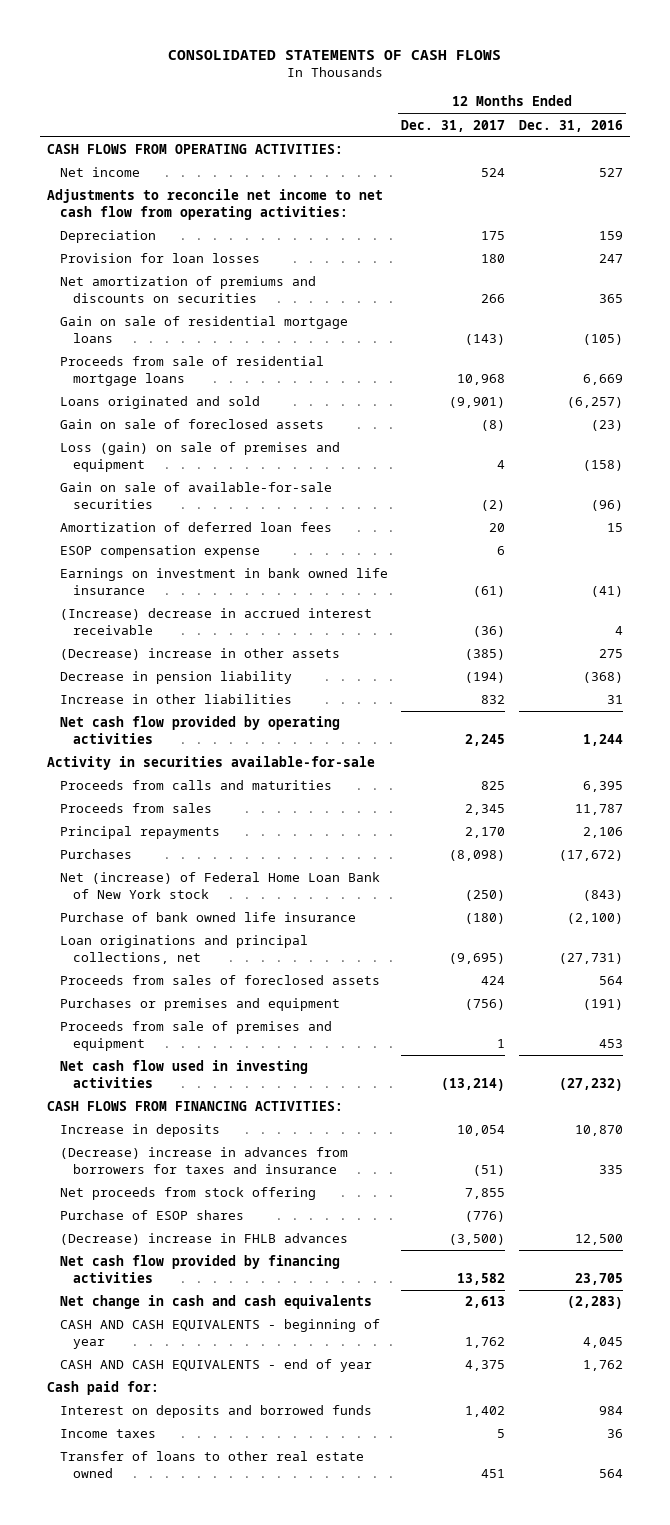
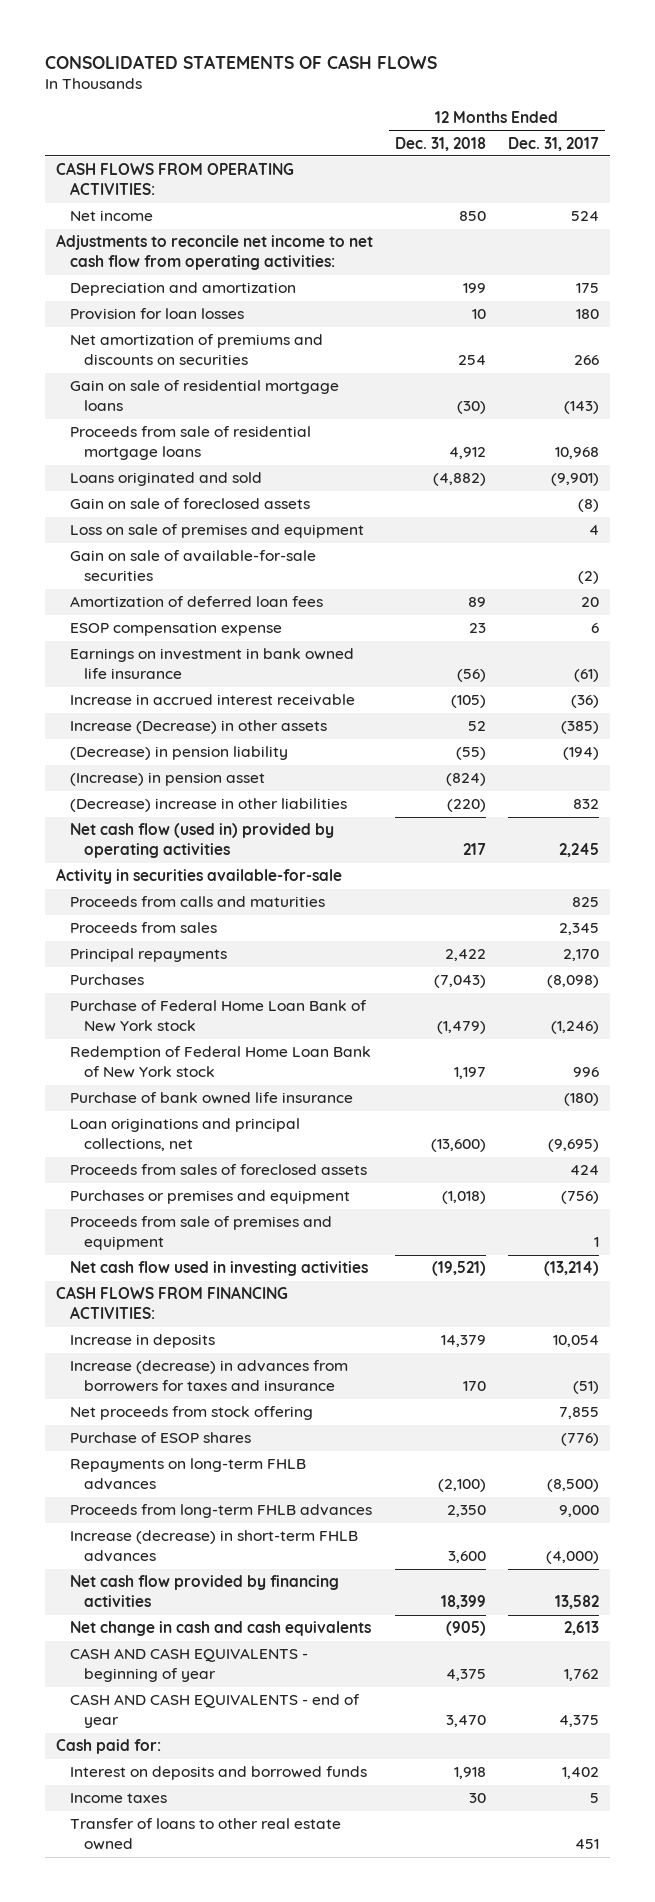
- | 12 Months Ended Dec. 31, 2017 | 12 Months Ended Dec. 31, 2016
+ | 12 Months Ended Dec. 31, 2018 | 12 Months Ended Dec. 31, 2017
- Depreciation | 175 | 159
+ Depreciation and amortization | 199 | 175
- Loss (gain) on sale of premises and equipment | 4 | (158)
+ Loss on sale of premises and equipment | | 4
- (Increase) decrease in accrued interest receivable | (36) | 4
- (Decrease) increase in other assets | (385) | 275
- Decrease in pension liability | (194) | (368)
- Increase in other liabilities | 832 | 31
- Net cash flow provided by operating activities | 2,245 | 1,244
+ Increase in accrued interest receivable | (105) | (36)
+ Increase (Decrease) in other assets | 52 | (385)
+ (Decrease) in pension liability | (55) | (194)
+ (Increase) in pension asset | (824) |
+ (Decrease) increase in other liabilities | (220) | 832
+ Net cash flow (used in) provided by operating activities | 217 | 2,245
- Net (increase) of Federal Home Loan Bank of New York stock | (250) | (843)
+ Purchase of Federal Home Loan Bank of New York stock | (1,479) | (1,246)
+ Redemption of Federal Home Loan Bank of New York stock | 1,197 | 996
- (Decrease) increase in advances from borrowers for taxes and insurance | (51) | 335
+ Increase (decrease) in advances from borrowers for taxes and insurance | 170 | (51)
- (Decrease) increase in FHLB advances | (3,500) | 12,500
+ Repayments on long-term FHLB advances | (2,100) | (8,500)
+ Proceeds from long-term FHLB advances | 2,350 | 9,000
+ Increase (decrease) in short-term FHLB advances | 3,600 | (4,000)

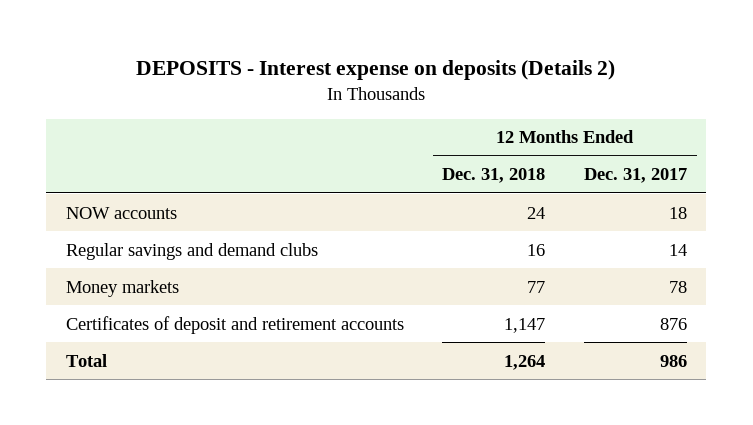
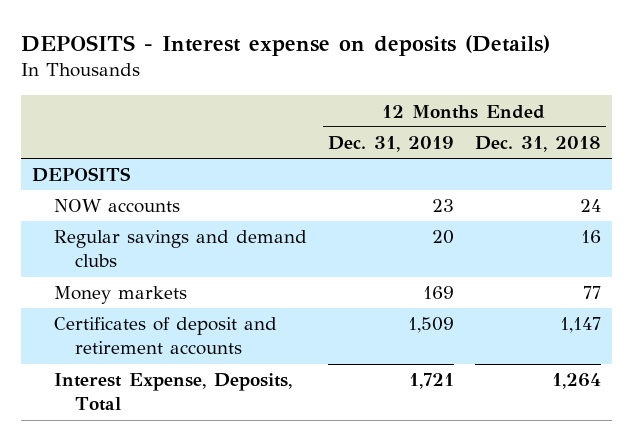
- DEPOSITS - Interest expense on deposits (Details 2)
+ DEPOSITS - Interest expense on deposits (Details)
- | 12 Months Ended Dec. 31, 2018 | 12 Months Ended Dec. 31, 2017
+ | 12 Months Ended Dec. 31, 2019 | 12 Months Ended Dec. 31, 2018
+ DEPOSITS
- Total | 1,264 | 986
+ Interest Expense, Deposits, Total | 1,721 | 1,264

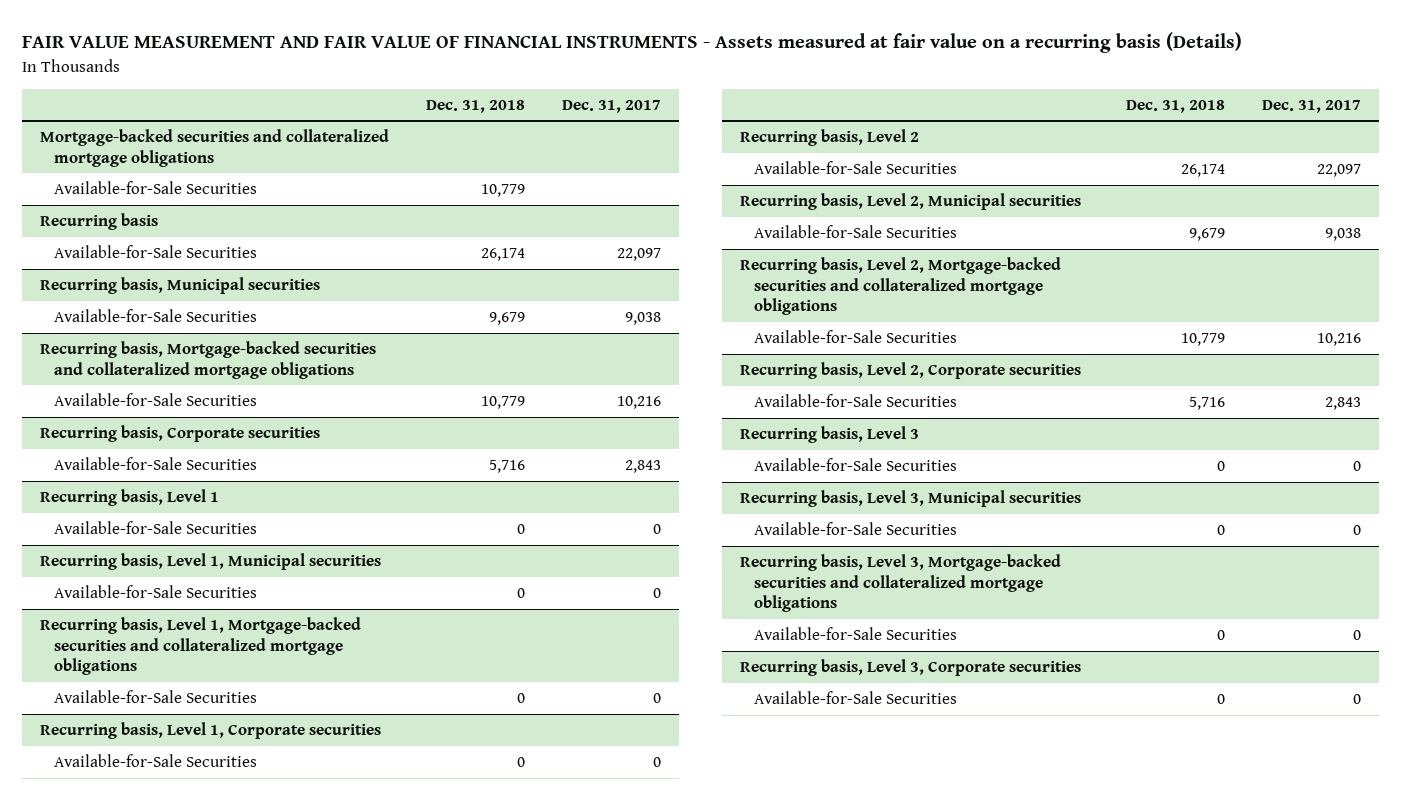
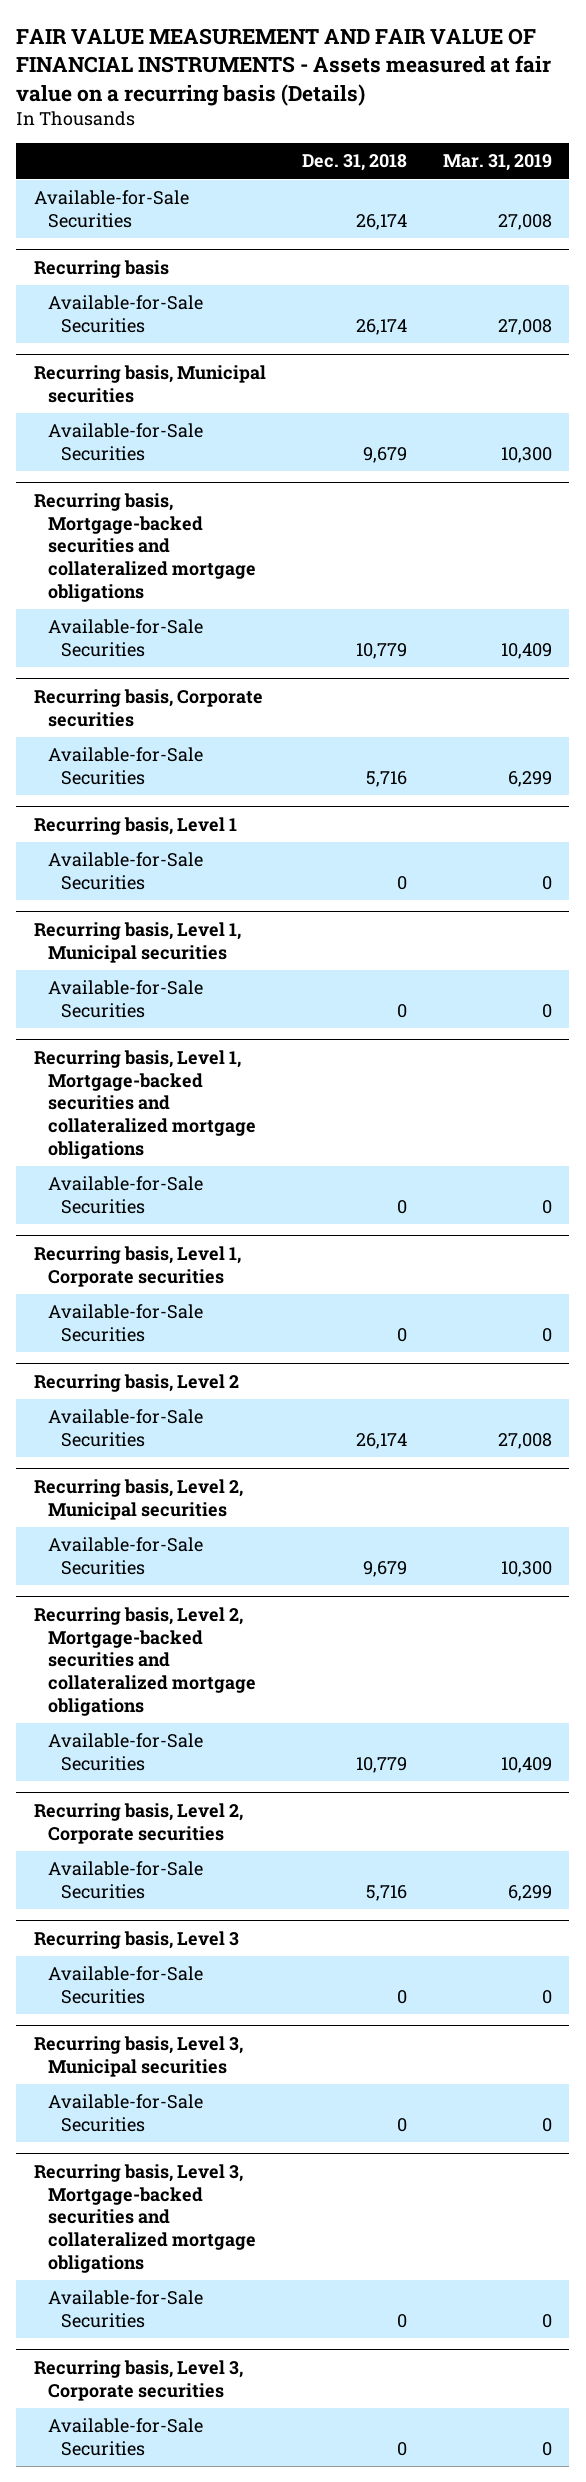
- | Dec. 31, 2018 | Dec. 31, 2017
+ | Dec. 31, 2018 | Mar. 31, 2019
- Mortgage-backed securities and collateralized mortgage obligations
- Available-for-Sale Securities | 10,779 |
+ Available-for-Sale Securities | 26,174 | 27,008

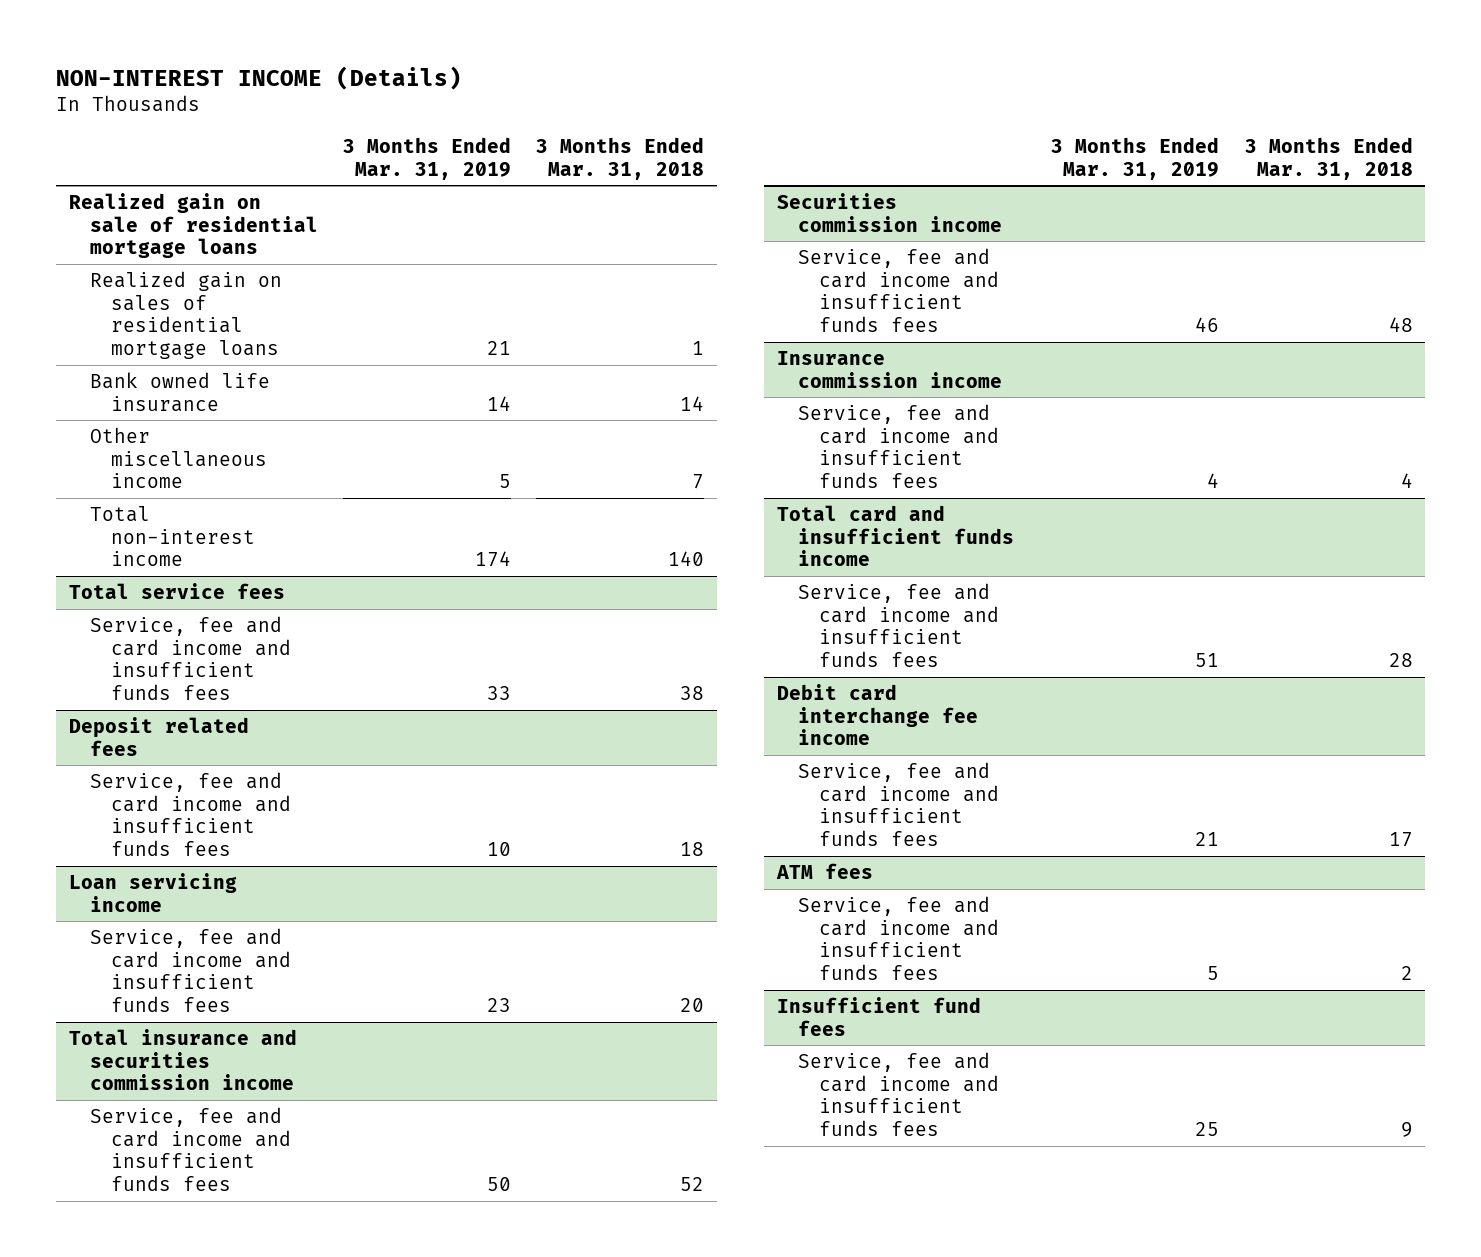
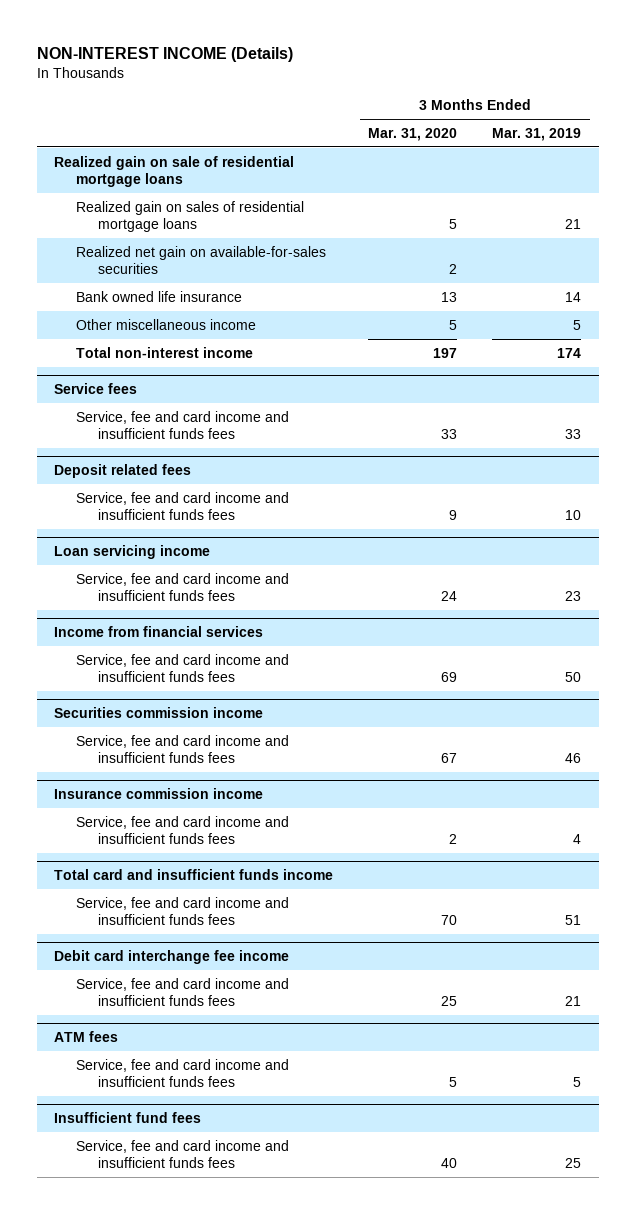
- | 3 Months Ended Mar. 31, 2019 | 3 Months Ended Mar. 31, 2018
+ | 3 Months Ended Mar. 31, 2020 | 3 Months Ended Mar. 31, 2019
+ Realized net gain on available-for-sales securities | 2 |
- Total service fees
+ Service fees
- Total insurance and securities commission income
+ Income from financial services

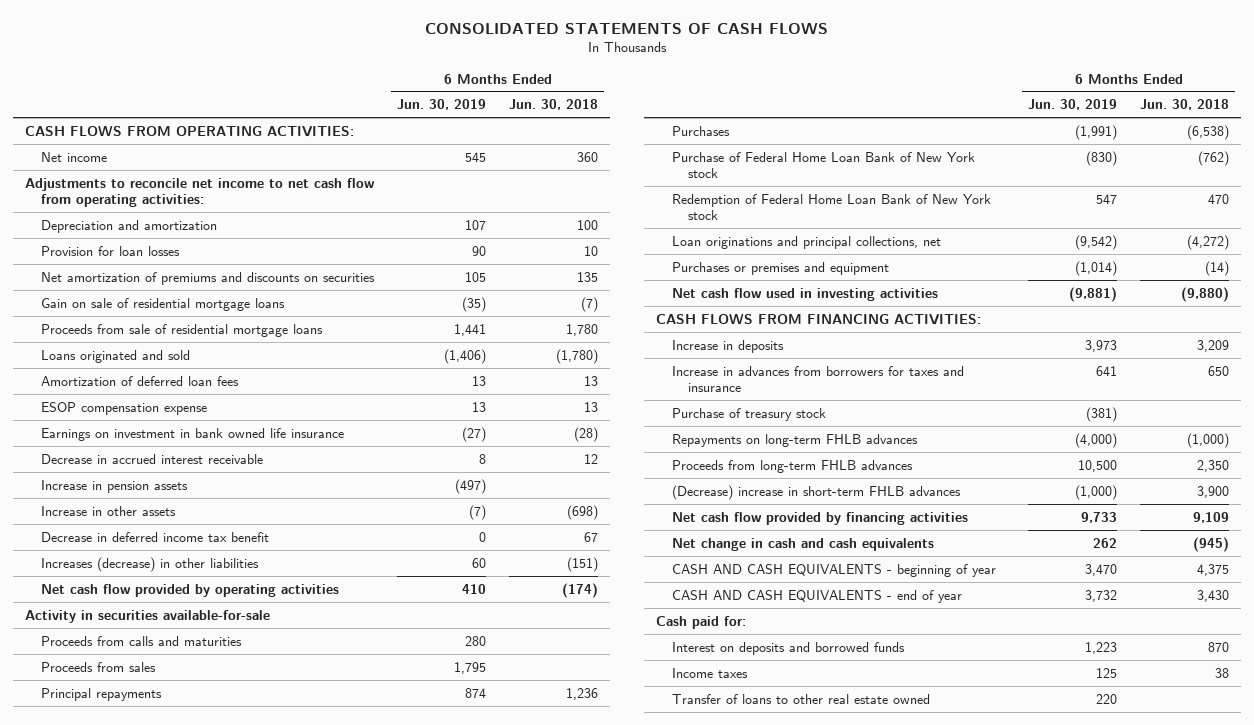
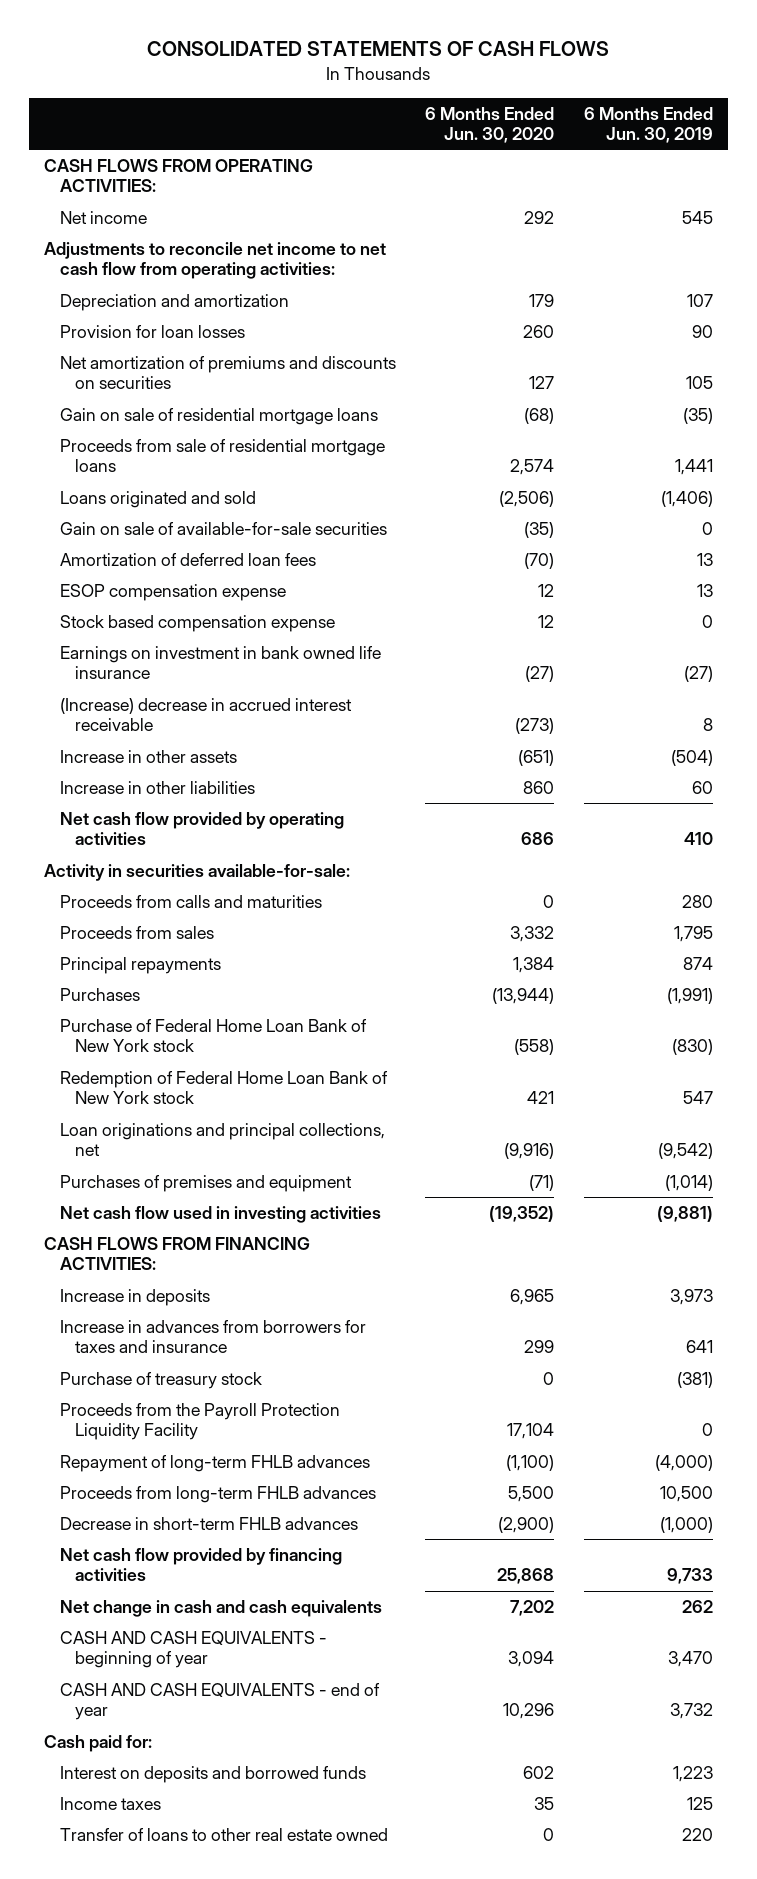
- | 6 Months Ended Jun. 30, 2019 | 6 Months Ended Jun. 30, 2018
+ | 6 Months Ended Jun. 30, 2020 | 6 Months Ended Jun. 30, 2019
+ Gain on sale of available-for-sale securities | (35) | 0
+ Stock based compensation expense | 12 | 0
- Decrease in accrued interest receivable | 8 | 12
- Increase in pension assets | (497) |
- Increase in other assets | (7) | (698)
- Decrease in deferred income tax benefit | 0 | 67
- Increases (decrease) in other liabilities | 60 | (151)
+ (Increase) decrease in accrued interest receivable | (273) | 8
+ Increase in other assets | (651) | (504)
+ Increase in other liabilities | 860 | 60
- Activity in securities available-for-sale
+ Activity in securities available-for-sale:
- Purchases or premises and equipment | (1,014) | (14)
+ Purchases of premises and equipment | (71) | (1,014)
- Repayments on long-term FHLB advances | (4,000) | (1,000)
+ Proceeds from the Payroll Protection Liquidity Facility | 17,104 | 0
+ Repayment of long-term FHLB advances | (1,100) | (4,000)
- (Decrease) increase in short-term FHLB advances | (1,000) | 3,900
+ Decrease in short-term FHLB advances | (2,900) | (1,000)

